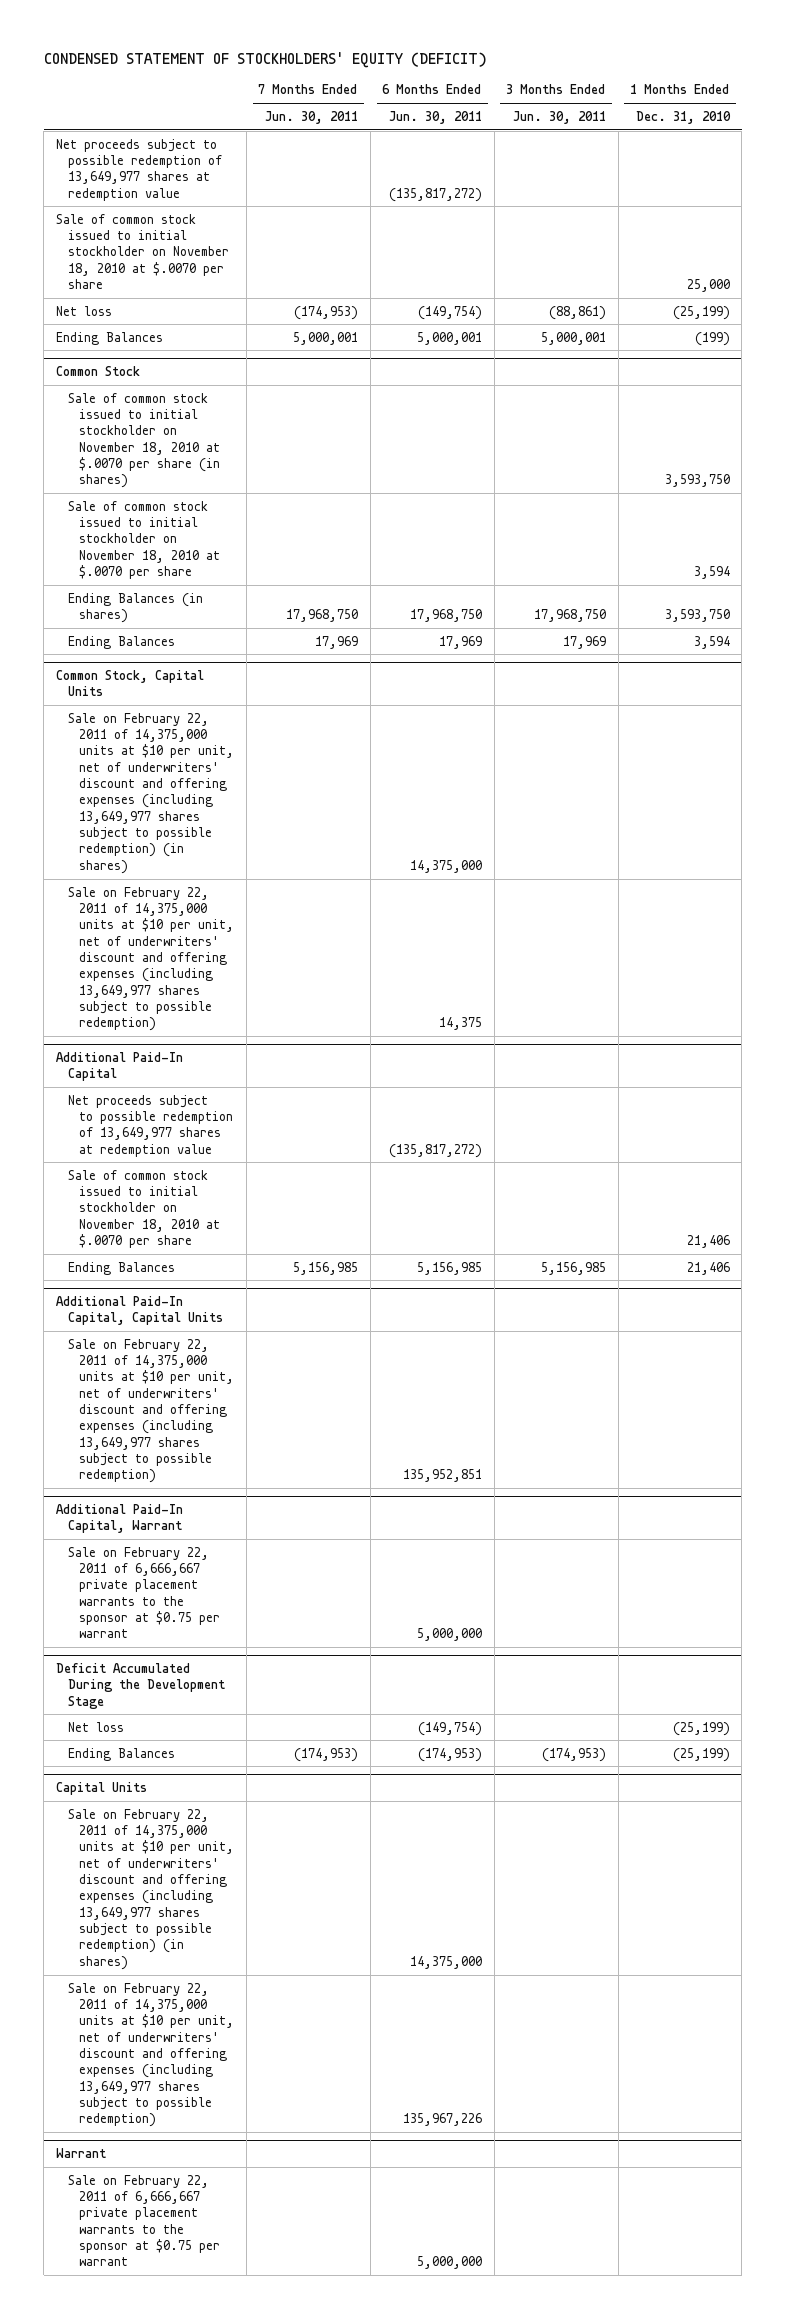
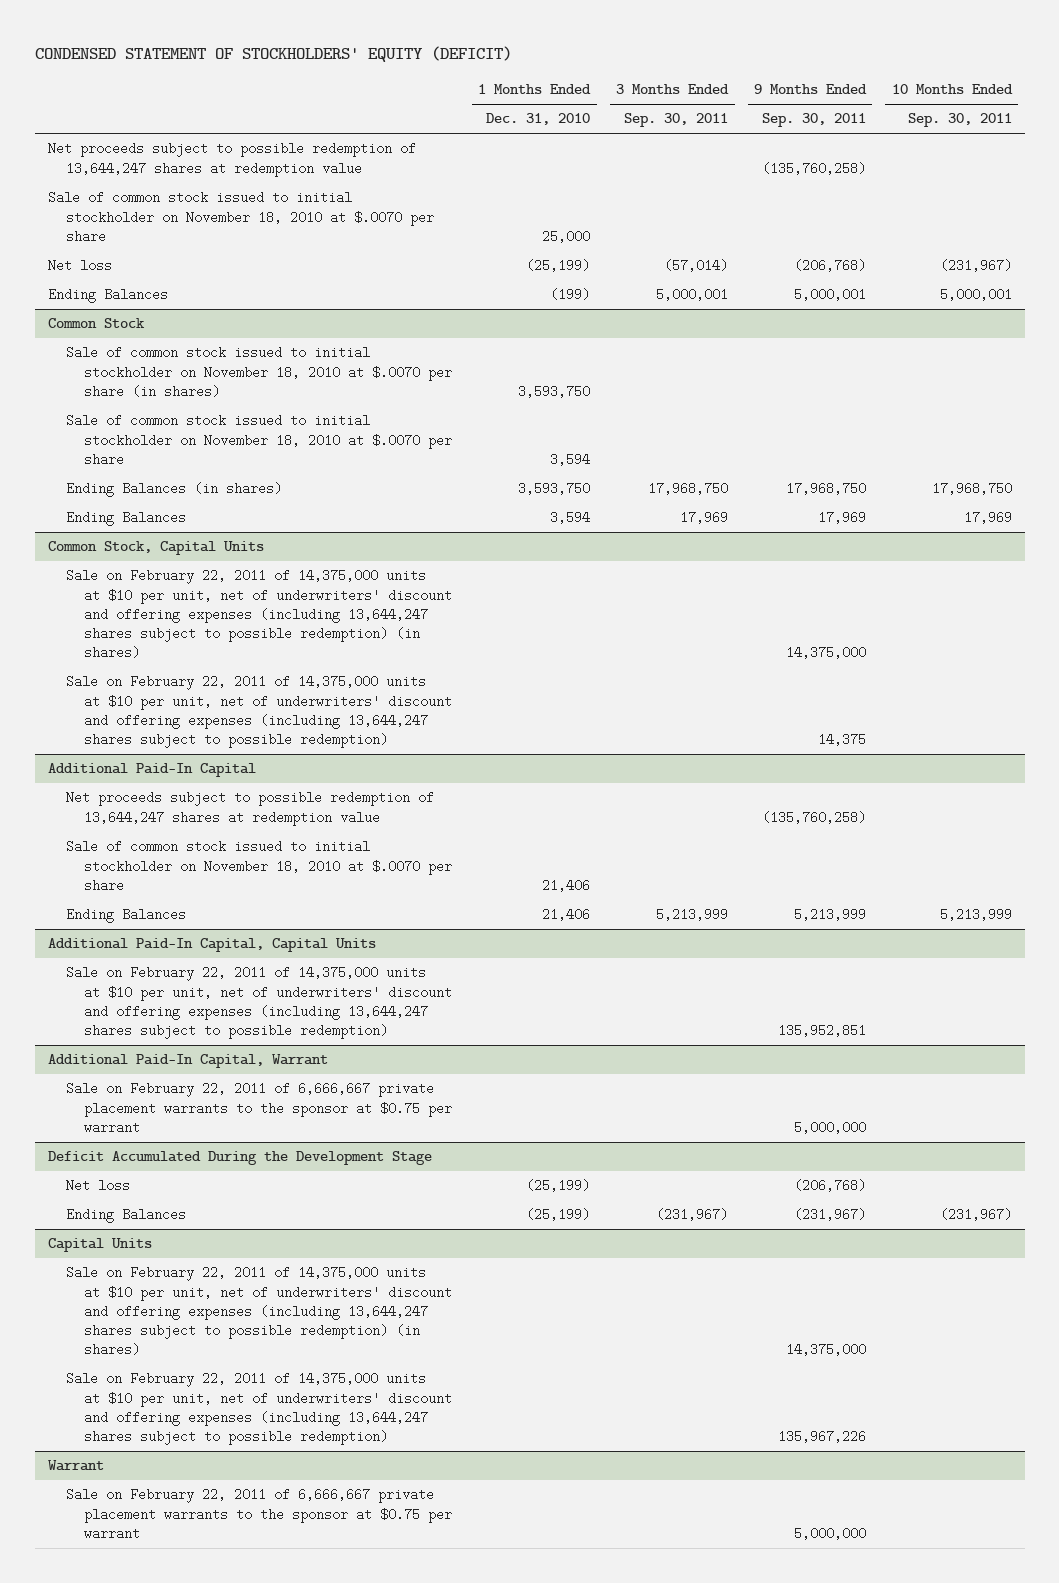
- | 7 Months Ended Jun. 30, 2011 | 6 Months Ended Jun. 30, 2011 | 3 Months Ended Jun. 30, 2011 | 1 Months Ended Dec. 31, 2010
+ | 1 Months Ended Dec. 31, 2010 | 3 Months Ended Sep. 30, 2011 | 9 Months Ended Sep. 30, 2011 | 10 Months Ended Sep. 30, 2011
- Net proceeds subject to possible redemption of 13,649,977 shares at redemption value | | (135,817,272) | |
+ Net proceeds subject to possible redemption of 13,644,247 shares at redemption value | | | (135,760,258) |
@ Common Stock, Capital Units
- Sale on February 22, 2011 of 14,375,000 units at $10 per unit, net of underwriters' discount and offering expenses (including 13,649,977 shares subject to possible redemption) (in shares) | | 14,375,000 | |
- Sale on February 22, 2011 of 14,375,000 units at $10 per unit, net of underwriters' discount and offering expenses (including 13,649,977 shares subject to possible redemption) | | 14,375 | |
+ Sale on February 22, 2011 of 14,375,000 units at $10 per unit, net of underwriters' discount and offering expenses (including 13,644,247 shares subject to possible redemption) (in shares) | | | 14,375,000 |
+ Sale on February 22, 2011 of 14,375,000 units at $10 per unit, net of underwriters' discount and offering expenses (including 13,644,247 shares subject to possible redemption) | | | 14,375 |
@ Additional Paid-In Capital
- Net proceeds subject to possible redemption of 13,649,977 shares at redemption value | | (135,817,272) | |
+ Net proceeds subject to possible redemption of 13,644,247 shares at redemption value | | | (135,760,258) |
@ Additional Paid-In Capital, Capital Units
- Sale on February 22, 2011 of 14,375,000 units at $10 per unit, net of underwriters' discount and offering expenses (including 13,649,977 shares subject to possible redemption) | | 135,952,851 | |
+ Sale on February 22, 2011 of 14,375,000 units at $10 per unit, net of underwriters' discount and offering expenses (including 13,644,247 shares subject to possible redemption) | | | 135,952,851 |
@ Capital Units
- Sale on February 22, 2011 of 14,375,000 units at $10 per unit, net of underwriters' discount and offering expenses (including 13,649,977 shares subject to possible redemption) (in shares) | | 14,375,000 | |
- Sale on February 22, 2011 of 14,375,000 units at $10 per unit, net of underwriters' discount and offering expenses (including 13,649,977 shares subject to possible redemption) | | 135,967,226 | |
+ Sale on February 22, 2011 of 14,375,000 units at $10 per unit, net of underwriters' discount and offering expenses (including 13,644,247 shares subject to possible redemption) (in shares) | | | 14,375,000 |
+ Sale on February 22, 2011 of 14,375,000 units at $10 per unit, net of underwriters' discount and offering expenses (including 13,644,247 shares subject to possible redemption) | | | 135,967,226 |

